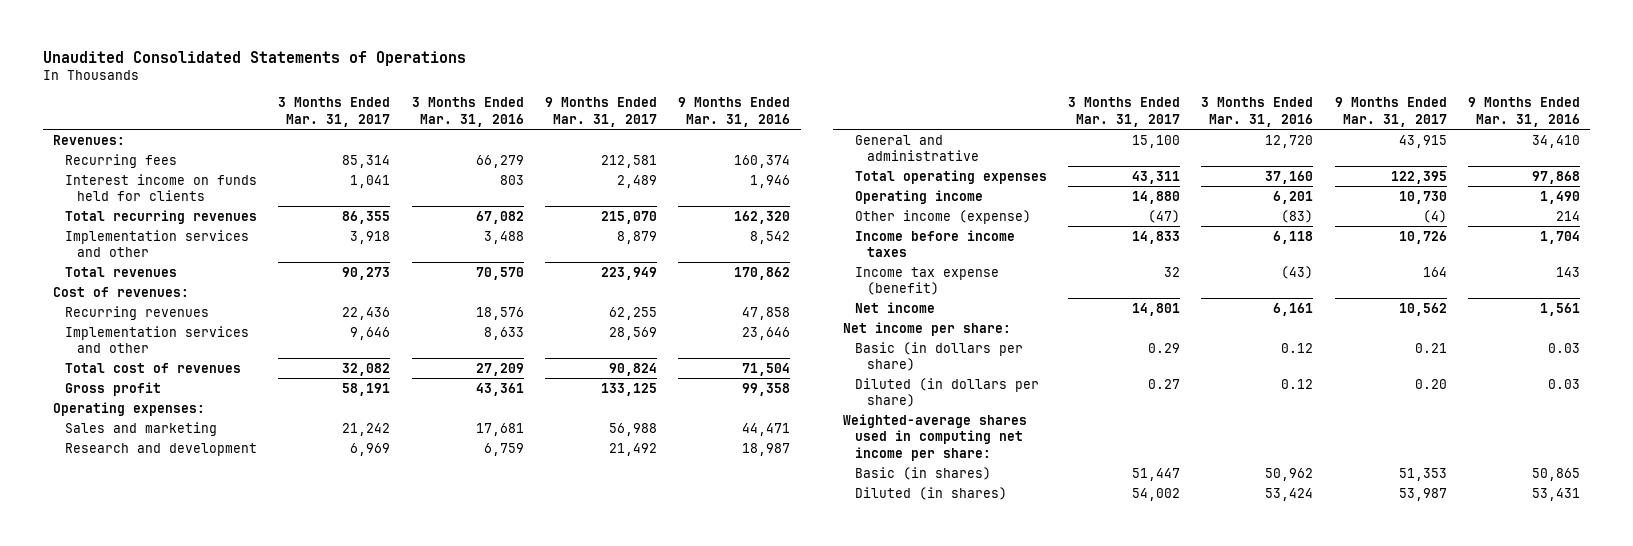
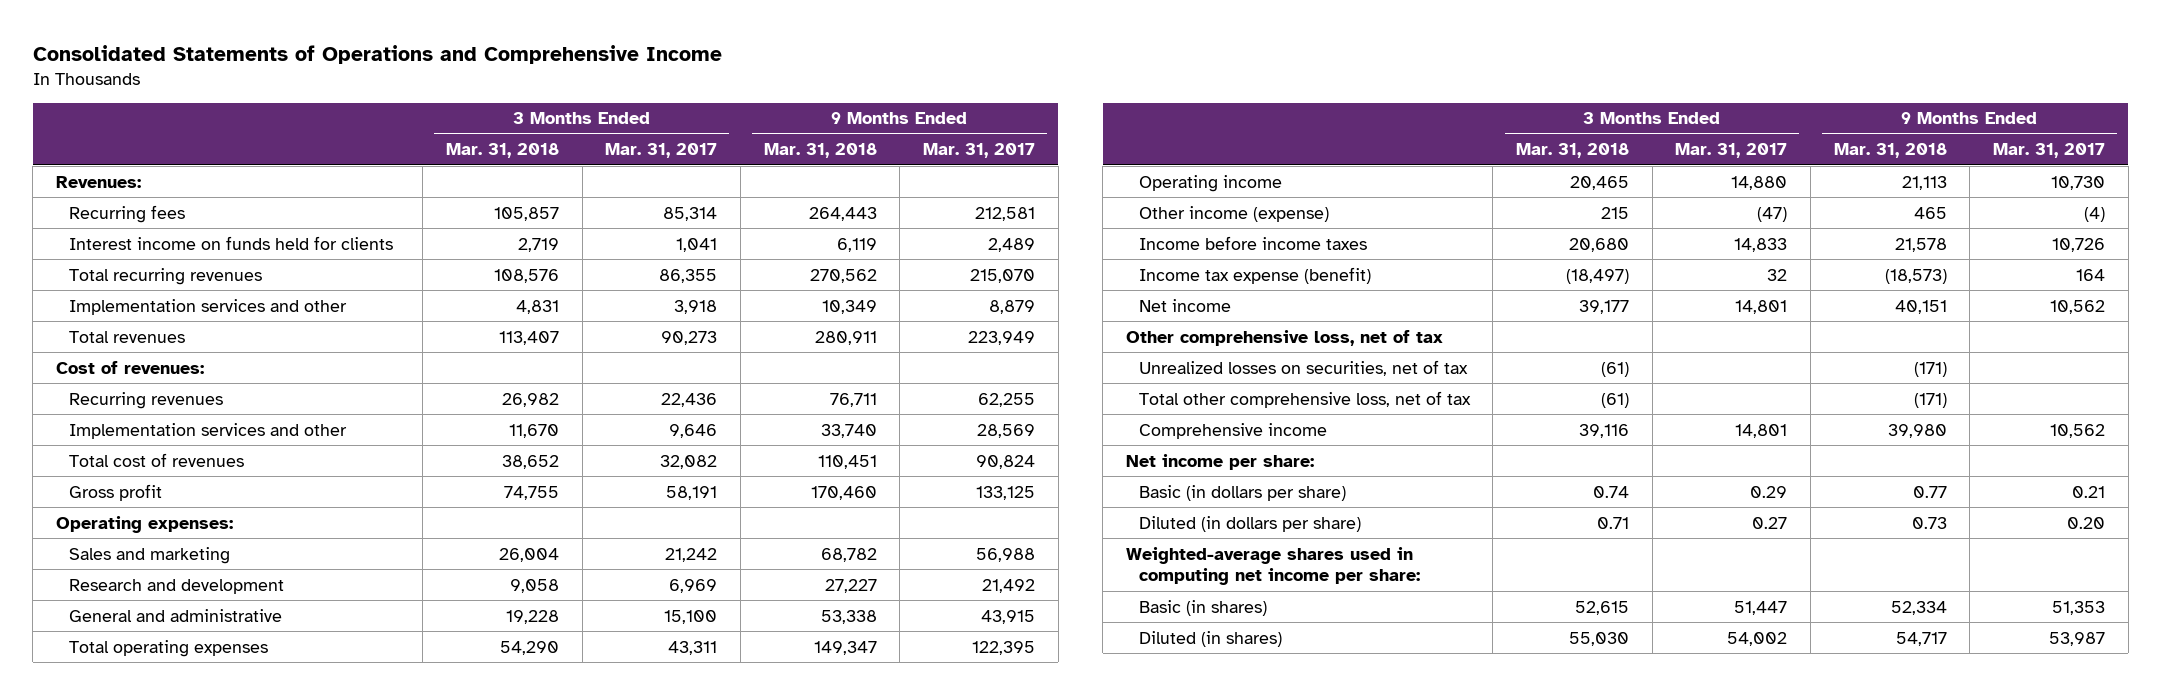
- Unaudited Consolidated Statements of Operations
+ Consolidated Statements of Operations and Comprehensive Income
- | 3 Months Ended Mar. 31, 2017 | 3 Months Ended Mar. 31, 2016 | 9 Months Ended Mar. 31, 2017 | 9 Months Ended Mar. 31, 2016
+ | 3 Months Ended Mar. 31, 2018 | 3 Months Ended Mar. 31, 2017 | 9 Months Ended Mar. 31, 2018 | 9 Months Ended Mar. 31, 2017
+ Other comprehensive loss, net of tax
+ Unrealized losses on securities, net of tax | (61) | | (171) |
+ Total other comprehensive loss, net of tax | (61) | | (171) |
+ Comprehensive income | 39,116 | 14,801 | 39,980 | 10,562

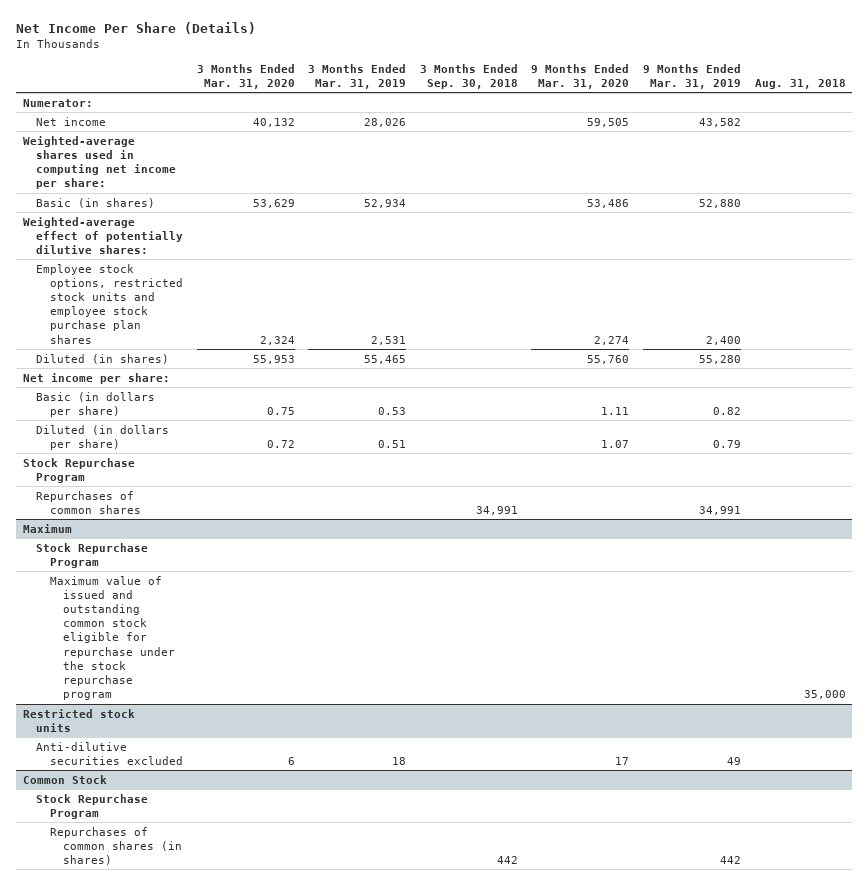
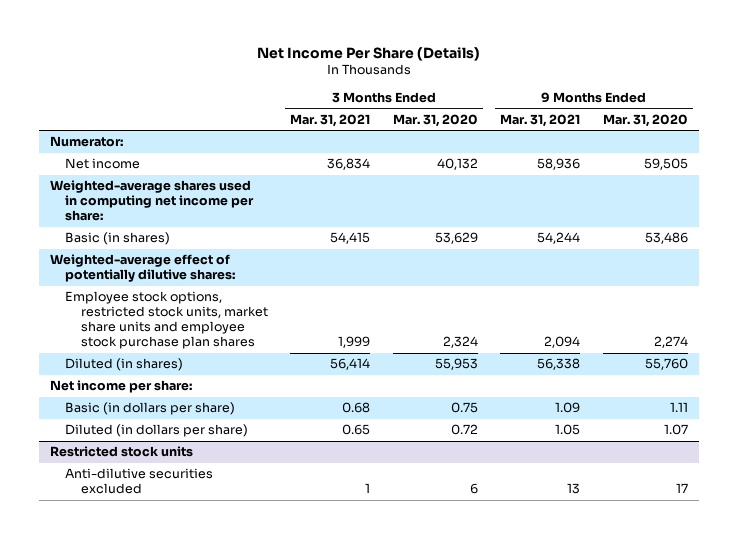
- | 3 Months Ended Mar. 31, 2020 | 3 Months Ended Mar. 31, 2019 | 3 Months Ended Sep. 30, 2018 | 9 Months Ended Mar. 31, 2020 | 9 Months Ended Mar. 31, 2019 | Aug. 31, 2018
+ | 3 Months Ended Mar. 31, 2021 | 3 Months Ended Mar. 31, 2020 | 9 Months Ended Mar. 31, 2021 | 9 Months Ended Mar. 31, 2020
- Employee stock options, restricted stock units and employee stock purchase plan shares | 2,324 | 2,531 | | 2,274 | 2,400 |
+ Employee stock options, restricted stock units, market share units and employee stock purchase plan shares | 1,999 | 2,324 | 2,094 | 2,274
- Stock Repurchase Program
- Repurchases of common shares | | | 34,991 | | 34,991 |
- Maximum
- Stock Repurchase Program
- Maximum value of issued and outstanding common stock eligible for repurchase under the stock repurchase program | | | | | | 35,000
- Common Stock
- Stock Repurchase Program
- Repurchases of common shares (in shares) | | | 442 | | 442 |

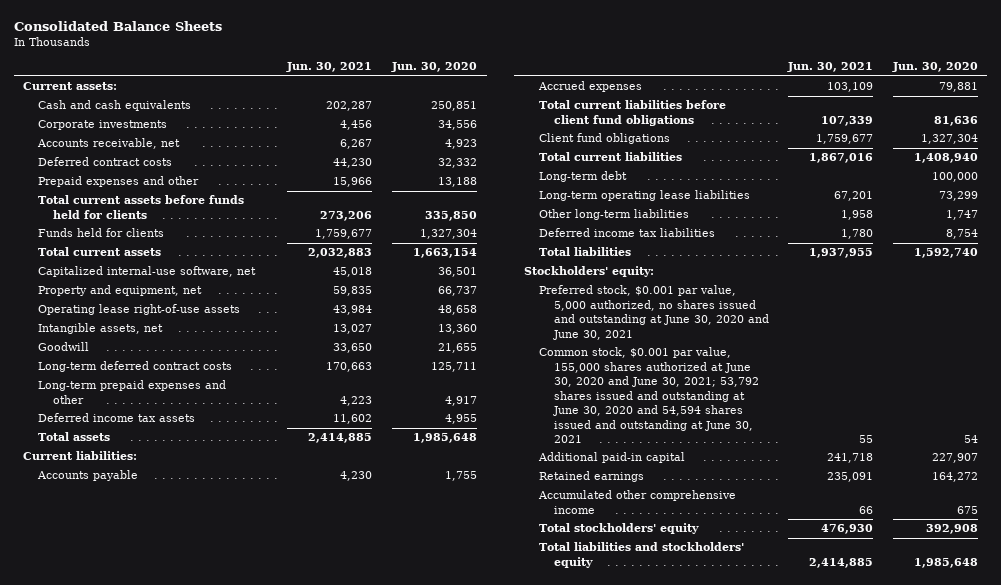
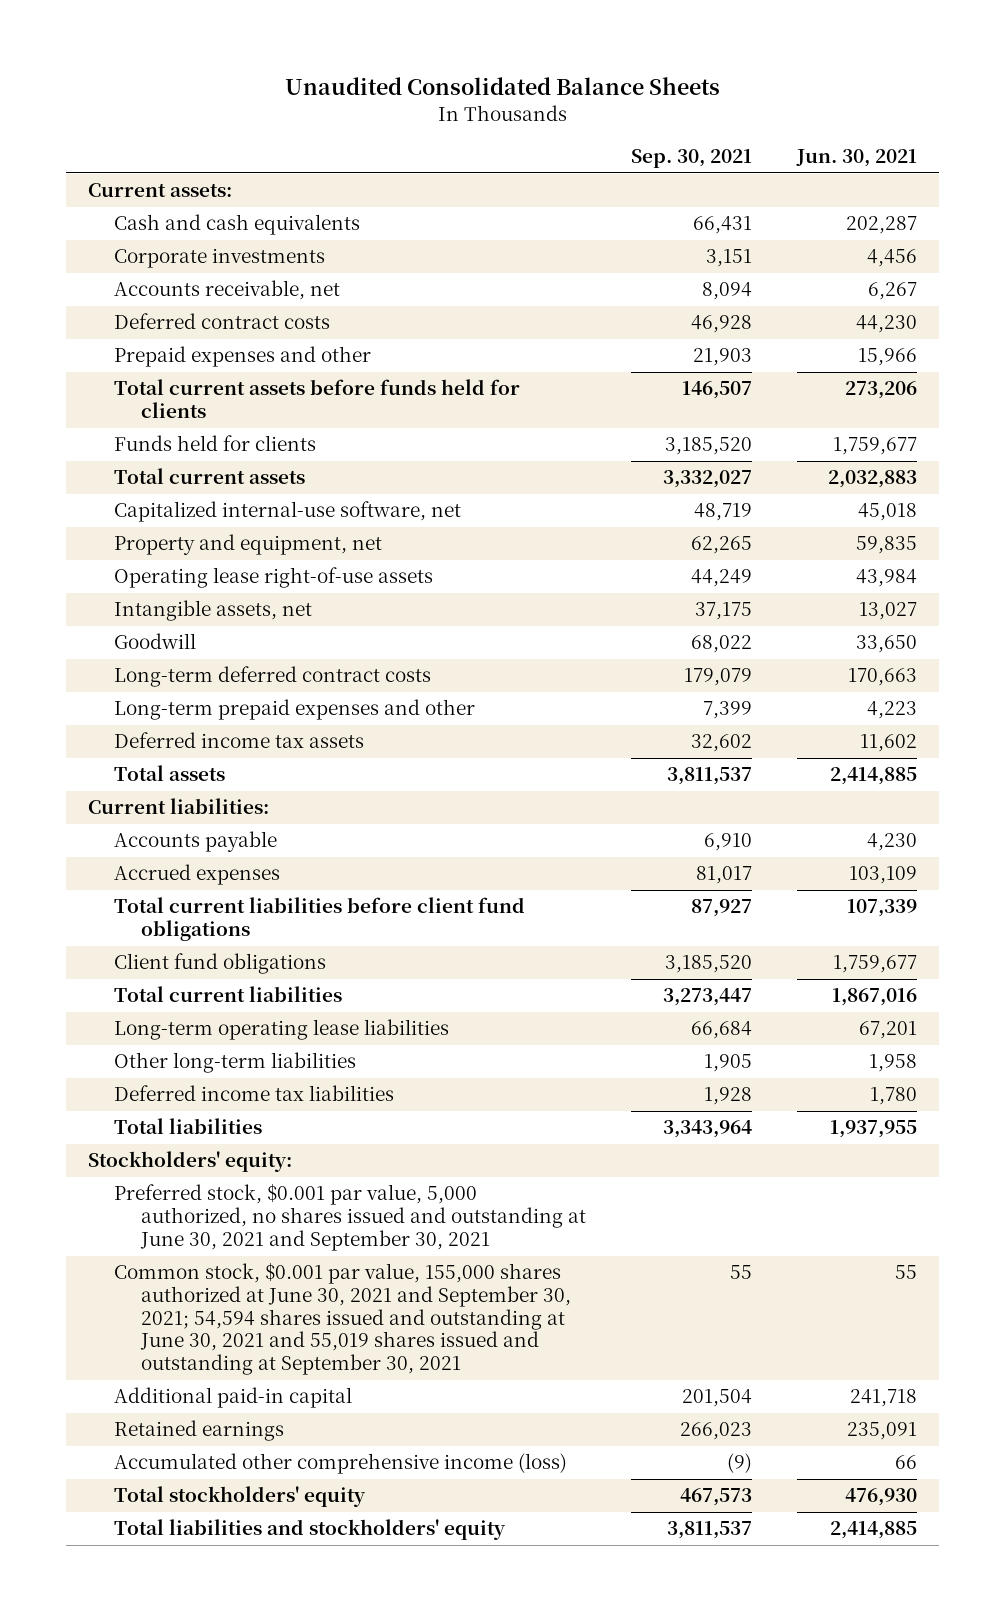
- Consolidated Balance Sheets
+ Unaudited Consolidated Balance Sheets
- | Jun. 30, 2021 | Jun. 30, 2020
+ | Sep. 30, 2021 | Jun. 30, 2021
- Long-term debt | | 100,000
- Preferred stock, $0.001 par value, 5,000 authorized, no shares issued and outstanding at June 30, 2020 and June 30, 2021
- Common stock, $0.001 par value, 155,000 shares authorized at June 30, 2020 and June 30, 2021; 53,792 shares issued and outstanding at June 30, 2020 and 54,594 shares issued and outstanding at June 30, 2021 | 55 | 54
+ Preferred stock, $0.001 par value, 5,000 authorized, no shares issued and outstanding at June 30, 2021 and September 30, 2021
+ Common stock, $0.001 par value, 155,000 shares authorized at June 30, 2021 and September 30, 2021; 54,594 shares issued and outstanding at June 30, 2021 and 55,019 shares issued and outstanding at September 30, 2021 | 55 | 55
- Accumulated other comprehensive income | 66 | 675
+ Accumulated other comprehensive income (loss) | (9) | 66

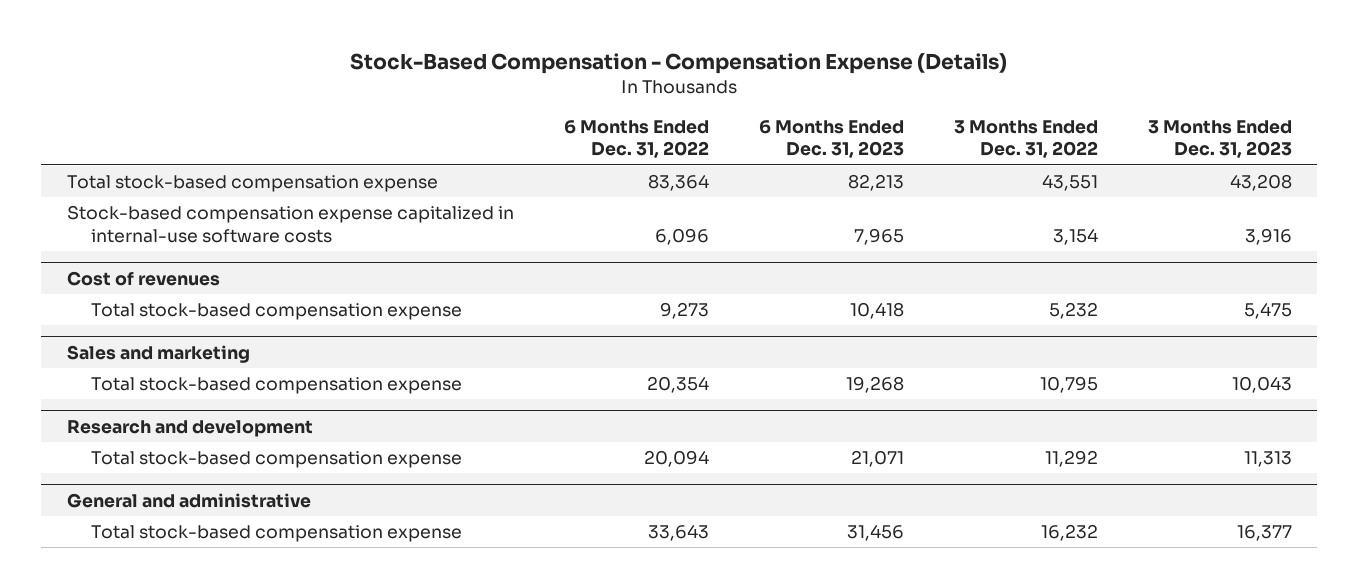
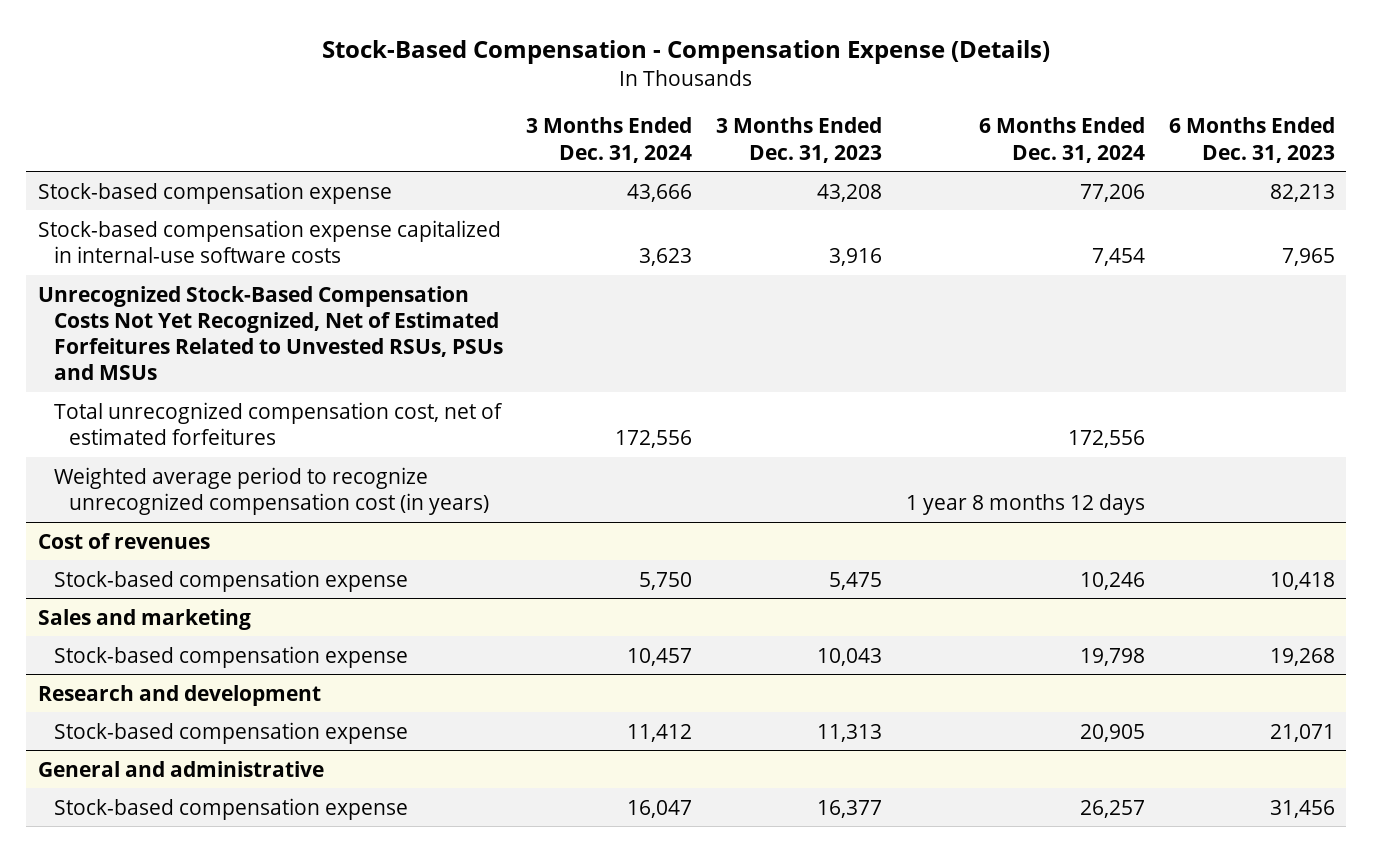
- | 6 Months Ended Dec. 31, 2022 | 6 Months Ended Dec. 31, 2023 | 3 Months Ended Dec. 31, 2022 | 3 Months Ended Dec. 31, 2023
+ | 3 Months Ended Dec. 31, 2024 | 3 Months Ended Dec. 31, 2023 | 6 Months Ended Dec. 31, 2024 | 6 Months Ended Dec. 31, 2023
- Total stock-based compensation expense | 83,364 | 82,213 | 43,551 | 43,208
+ Stock-based compensation expense | 43,666 | 43,208 | 77,206 | 82,213
+ Unrecognized Stock-Based Compensation Costs Not Yet Recognized, Net of Estimated Forfeitures Related to Unvested RSUs, PSUs and MSUs
+ Total unrecognized compensation cost, net of estimated forfeitures | 172,556 | | 172,556 |
+ Weighted average period to recognize unrecognized compensation cost (in years) | | | 1 year 8 months 12 days |
@ Cost of revenues
- Total stock-based compensation expense | 9,273 | 10,418 | 5,232 | 5,475
+ Stock-based compensation expense | 5,750 | 5,475 | 10,246 | 10,418
@ Sales and marketing
- Total stock-based compensation expense | 20,354 | 19,268 | 10,795 | 10,043
+ Stock-based compensation expense | 10,457 | 10,043 | 19,798 | 19,268
@ Research and development
- Total stock-based compensation expense | 20,094 | 21,071 | 11,292 | 11,313
+ Stock-based compensation expense | 11,412 | 11,313 | 20,905 | 21,071
@ General and administrative
- Total stock-based compensation expense | 33,643 | 31,456 | 16,232 | 16,377
+ Stock-based compensation expense | 16,047 | 16,377 | 26,257 | 31,456

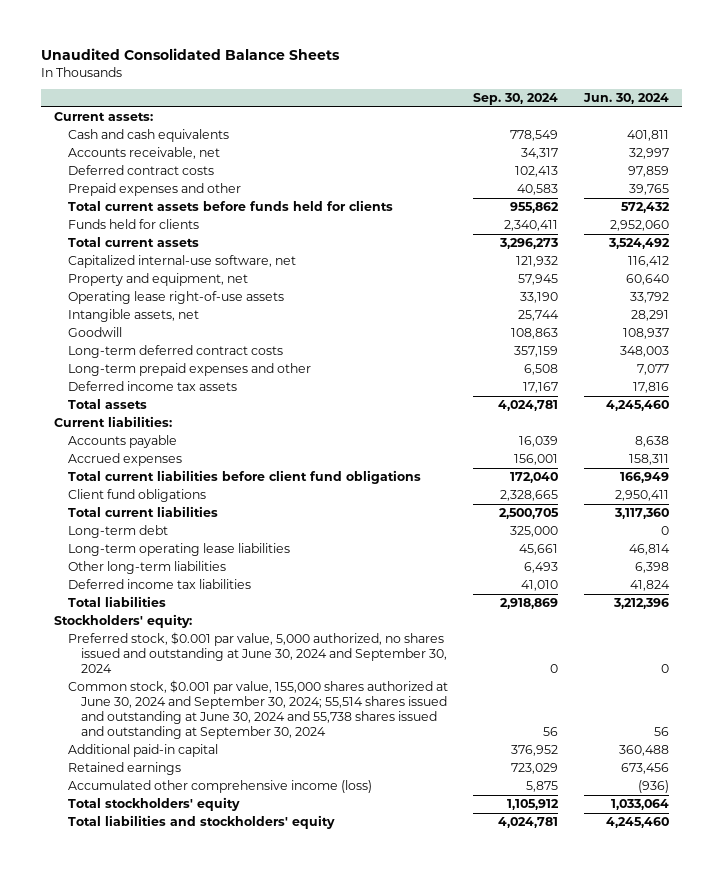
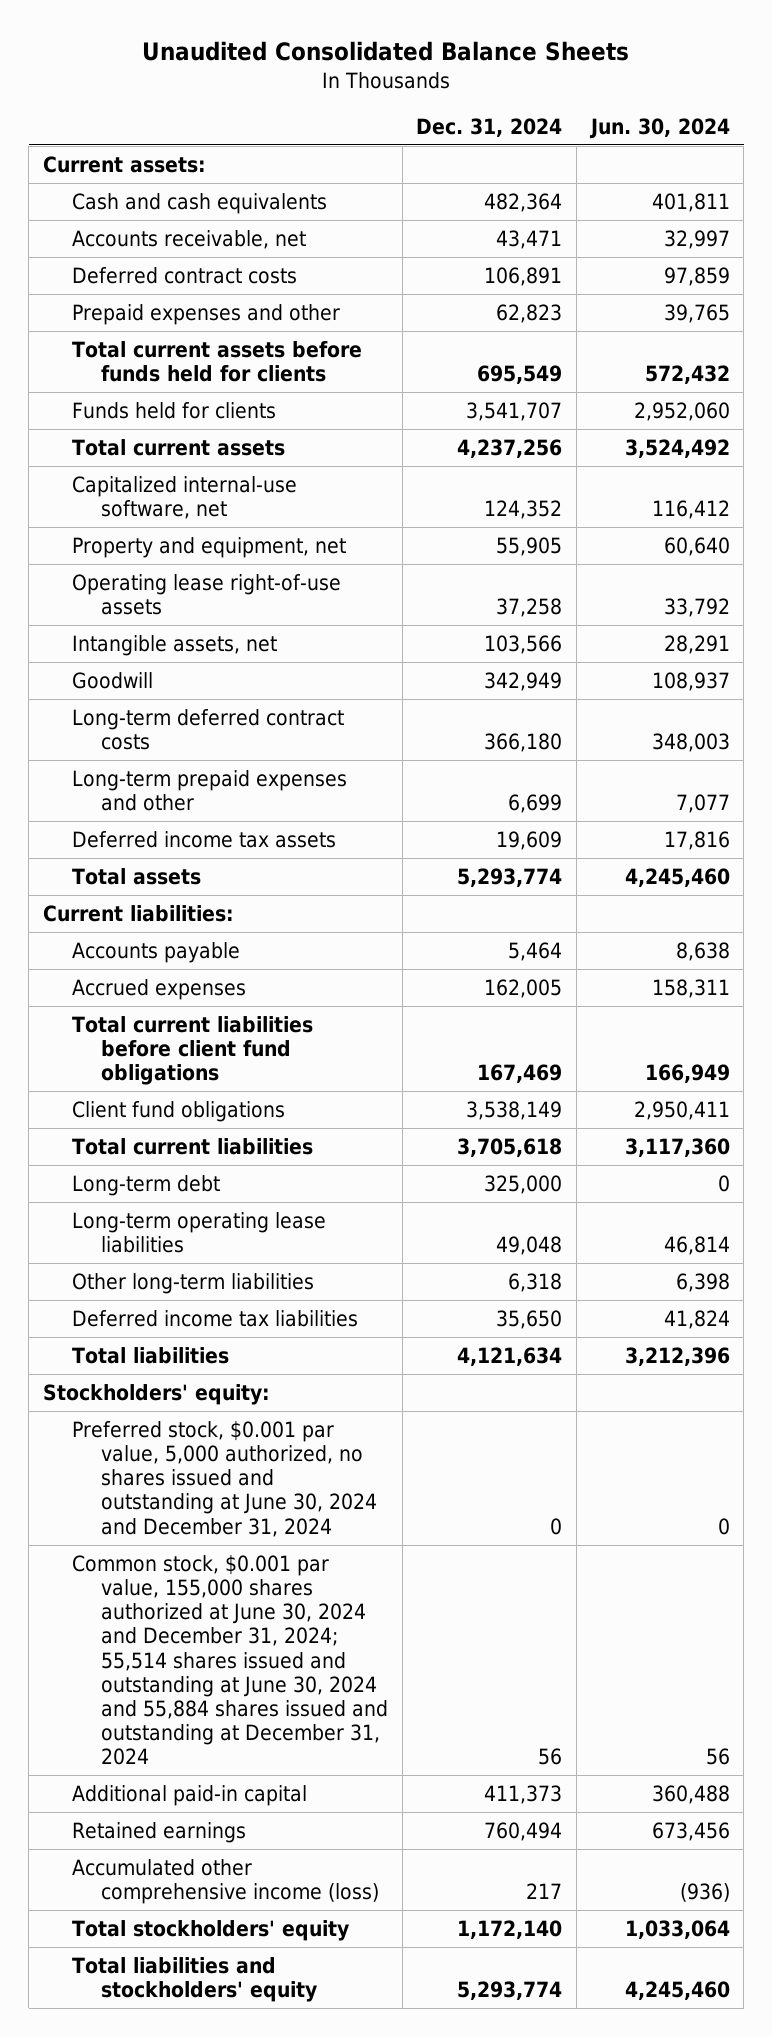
- | Sep. 30, 2024 | Jun. 30, 2024
+ | Dec. 31, 2024 | Jun. 30, 2024
- Preferred stock, $0.001 par value, 5,000 authorized, no shares issued and outstanding at June 30, 2024 and September 30, 2024 | 0 | 0
- Common stock, $0.001 par value, 155,000 shares authorized at June 30, 2024 and September 30, 2024; 55,514 shares issued and outstanding at June 30, 2024 and 55,738 shares issued and outstanding at September 30, 2024 | 56 | 56
+ Preferred stock, $0.001 par value, 5,000 authorized, no shares issued and outstanding at June 30, 2024 and December 31, 2024 | 0 | 0
+ Common stock, $0.001 par value, 155,000 shares authorized at June 30, 2024 and December 31, 2024; 55,514 shares issued and outstanding at June 30, 2024 and 55,884 shares issued and outstanding at December 31, 2024 | 56 | 56

